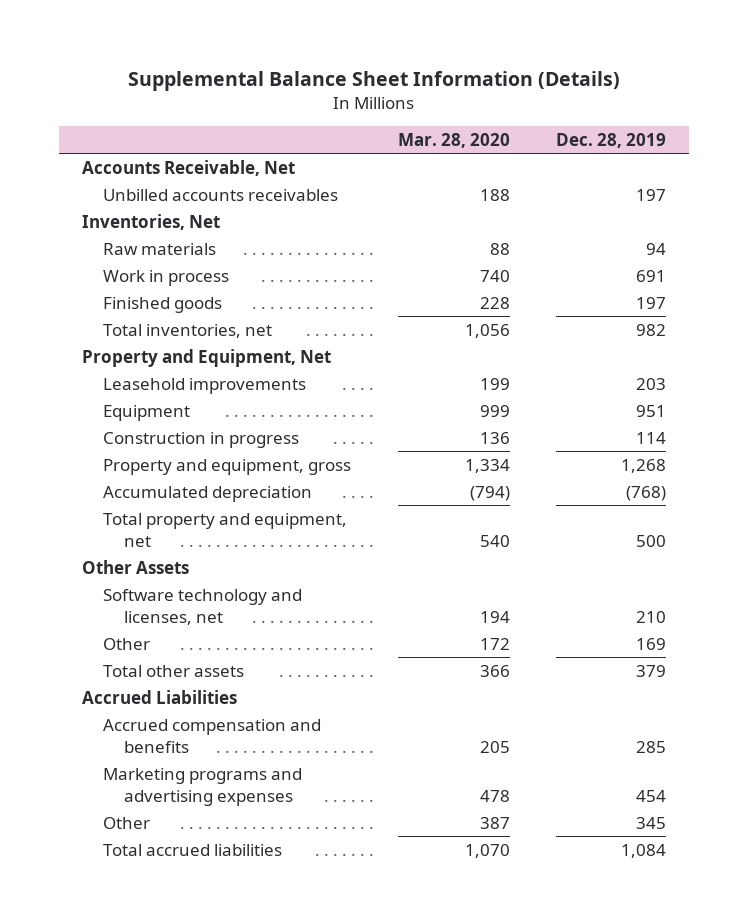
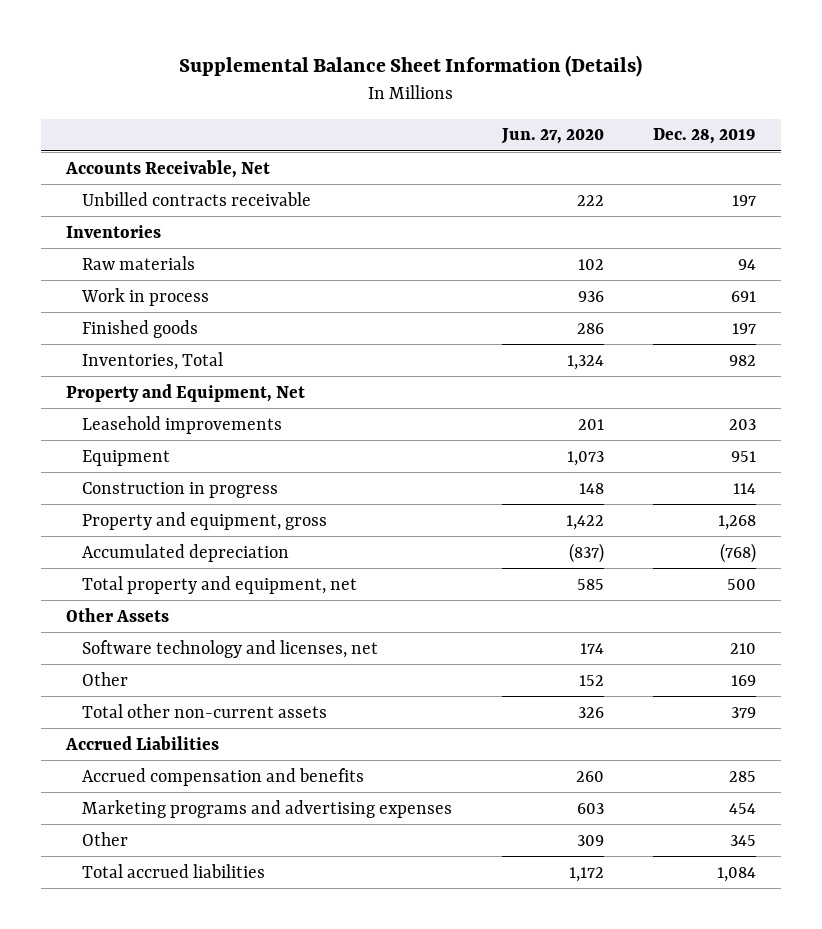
- | Mar. 28, 2020 | Dec. 28, 2019
+ | Jun. 27, 2020 | Dec. 28, 2019
- Unbilled accounts receivables | 188 | 197
- Inventories, Net
+ Unbilled contracts receivable | 222 | 197
+ Inventories
- Total inventories, net | 1,056 | 982
+ Inventories, Total | 1,324 | 982
- Total other assets | 366 | 379
+ Total other non-current assets | 326 | 379

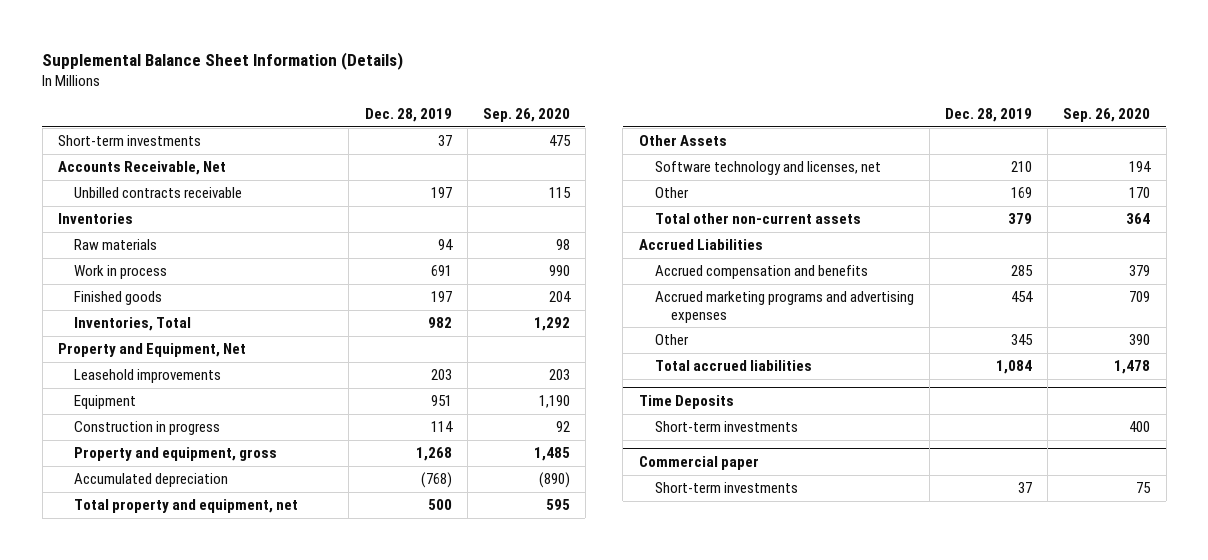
- | Jun. 27, 2020 | Dec. 28, 2019
+ | Dec. 28, 2019 | Sep. 26, 2020
+ Short-term investments | 37 | 475
- Marketing programs and advertising expenses | 603 | 454
+ Accrued marketing programs and advertising expenses | 454 | 709
+ Time Deposits
+ Short-term investments | | 400
+ Commercial paper
+ Short-term investments | 37 | 75

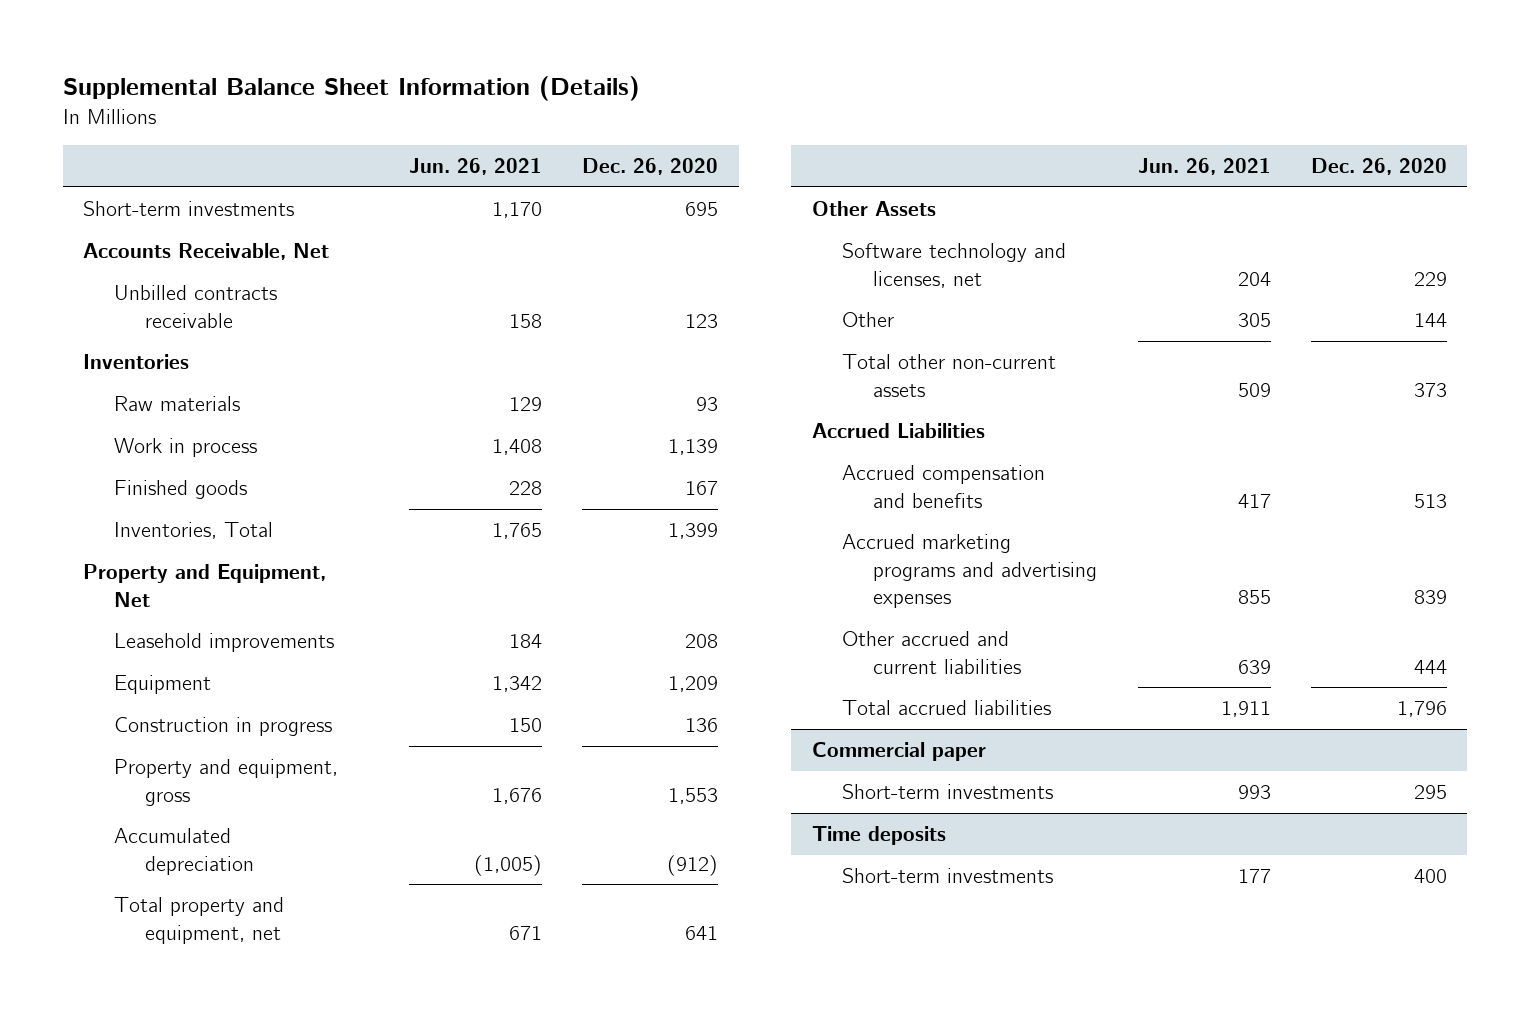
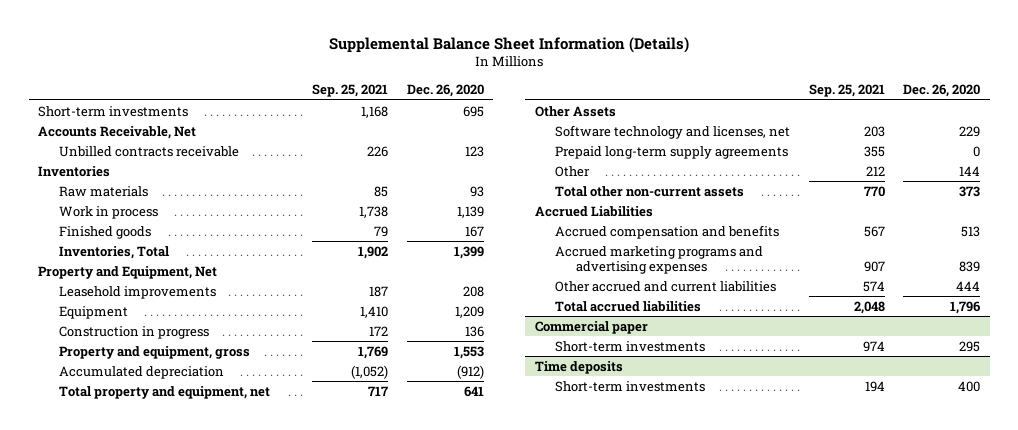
- | Jun. 26, 2021 | Dec. 26, 2020
+ | Sep. 25, 2021 | Dec. 26, 2020
+ Prepaid long-term supply agreements | 355 | 0

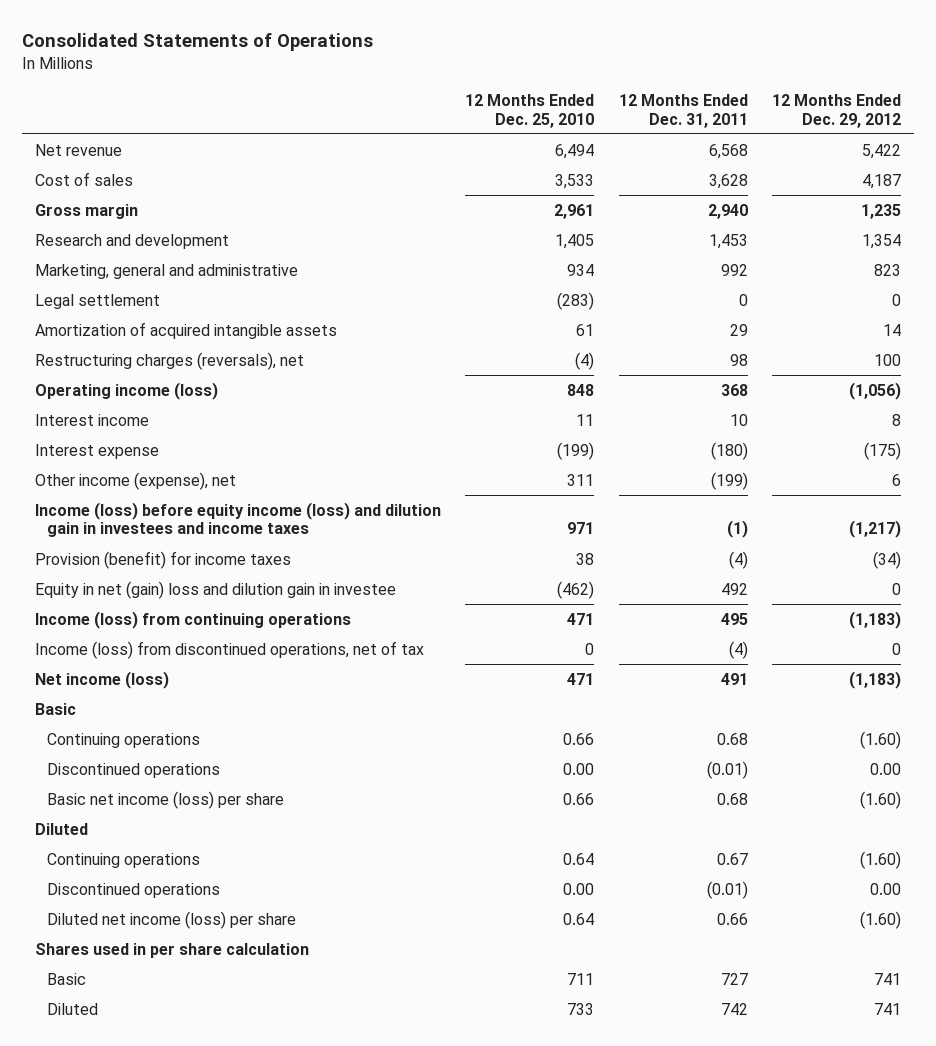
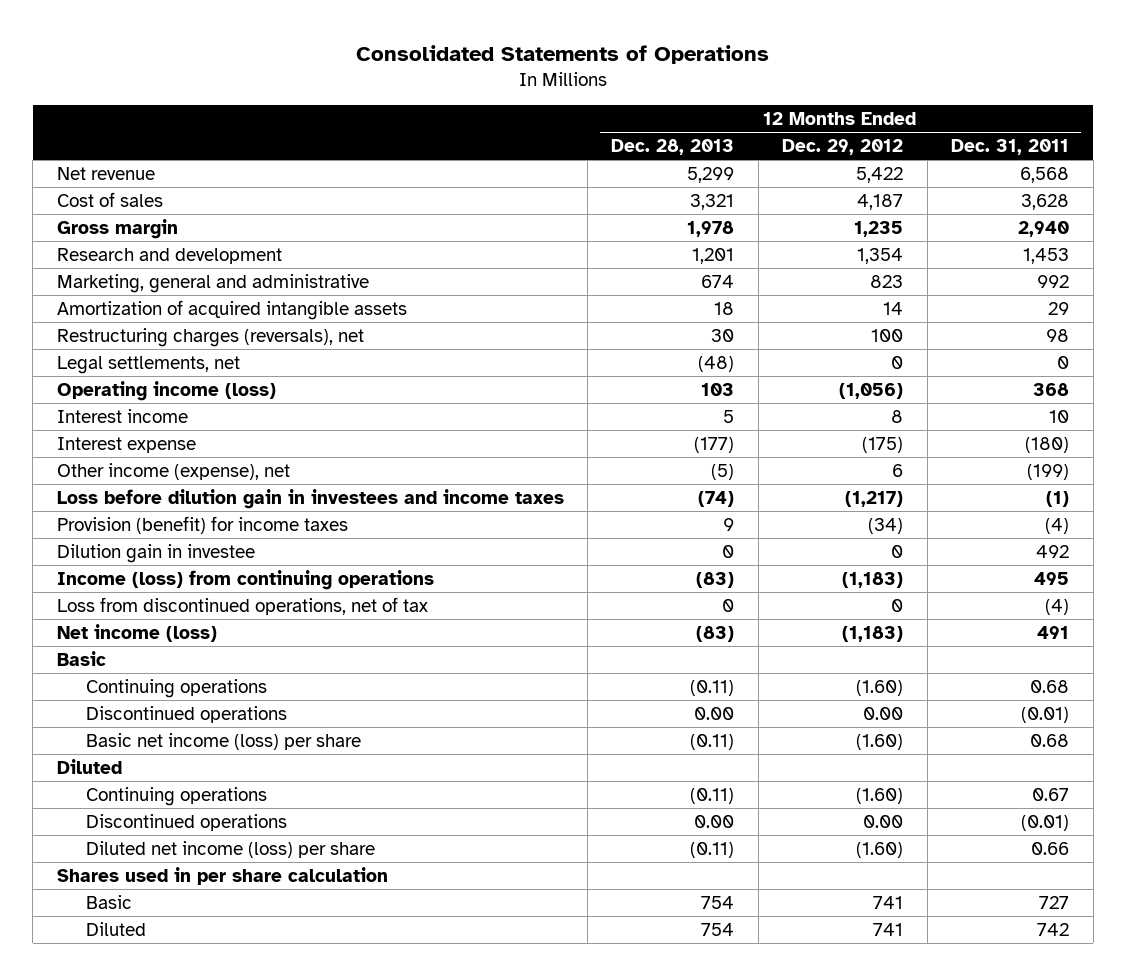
- | 12 Months Ended Dec. 25, 2010 | 12 Months Ended Dec. 31, 2011 | 12 Months Ended Dec. 29, 2012
+ | 12 Months Ended Dec. 28, 2013 | 12 Months Ended Dec. 29, 2012 | 12 Months Ended Dec. 31, 2011
- Legal settlement | (283) | 0 | 0
+ Legal settlements, net | (48) | 0 | 0
- Income (loss) before equity income (loss) and dilution gain in investees and income taxes | 971 | (1) | (1,217)
+ Loss before dilution gain in investees and income taxes | (74) | (1,217) | (1)
- Equity in net (gain) loss and dilution gain in investee | (462) | 492 | 0
+ Dilution gain in investee | 0 | 0 | 492
- Income (loss) from discontinued operations, net of tax | 0 | (4) | 0
+ Loss from discontinued operations, net of tax | 0 | 0 | (4)

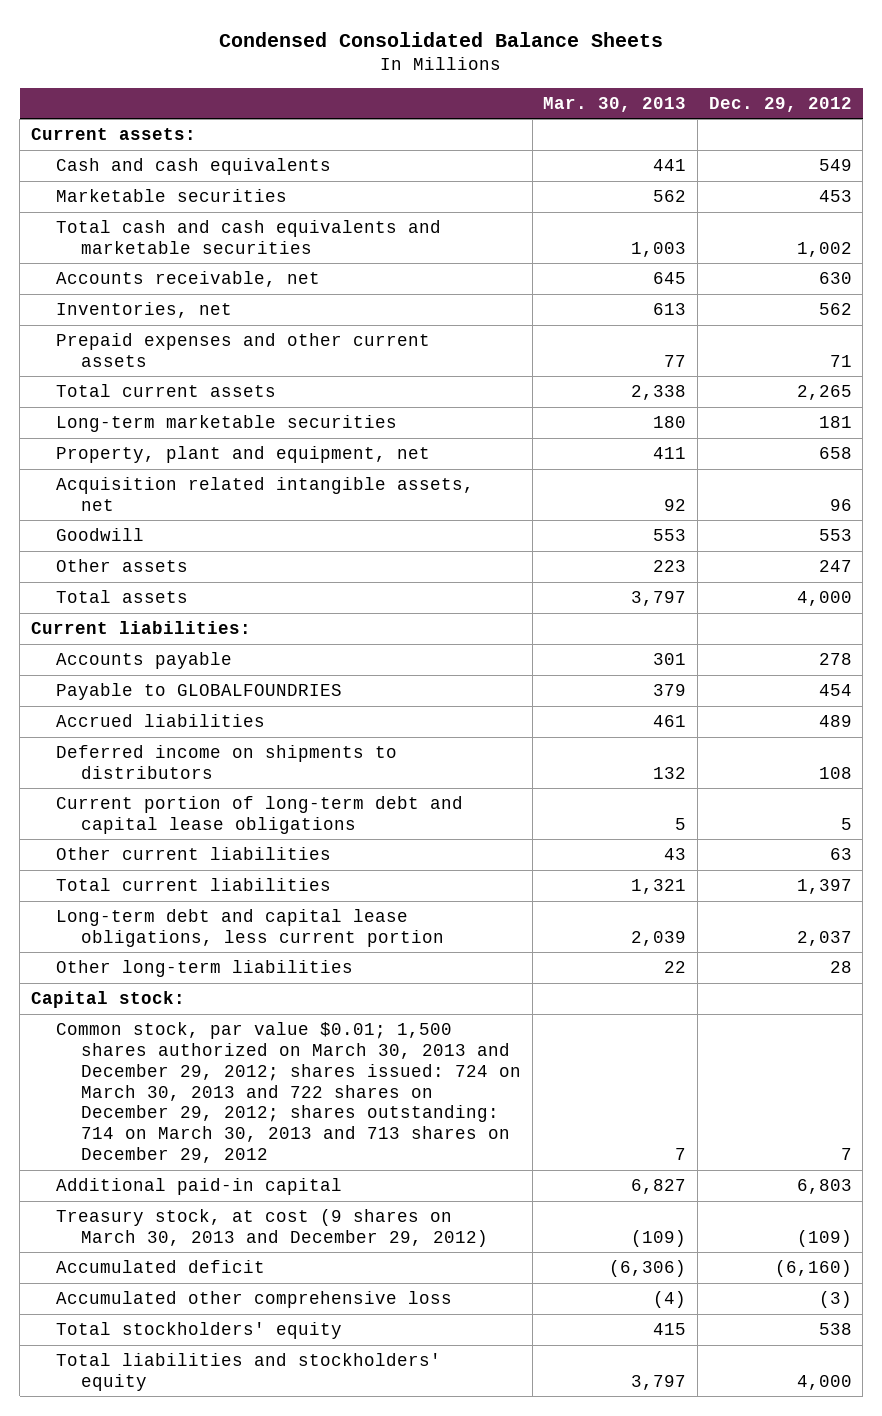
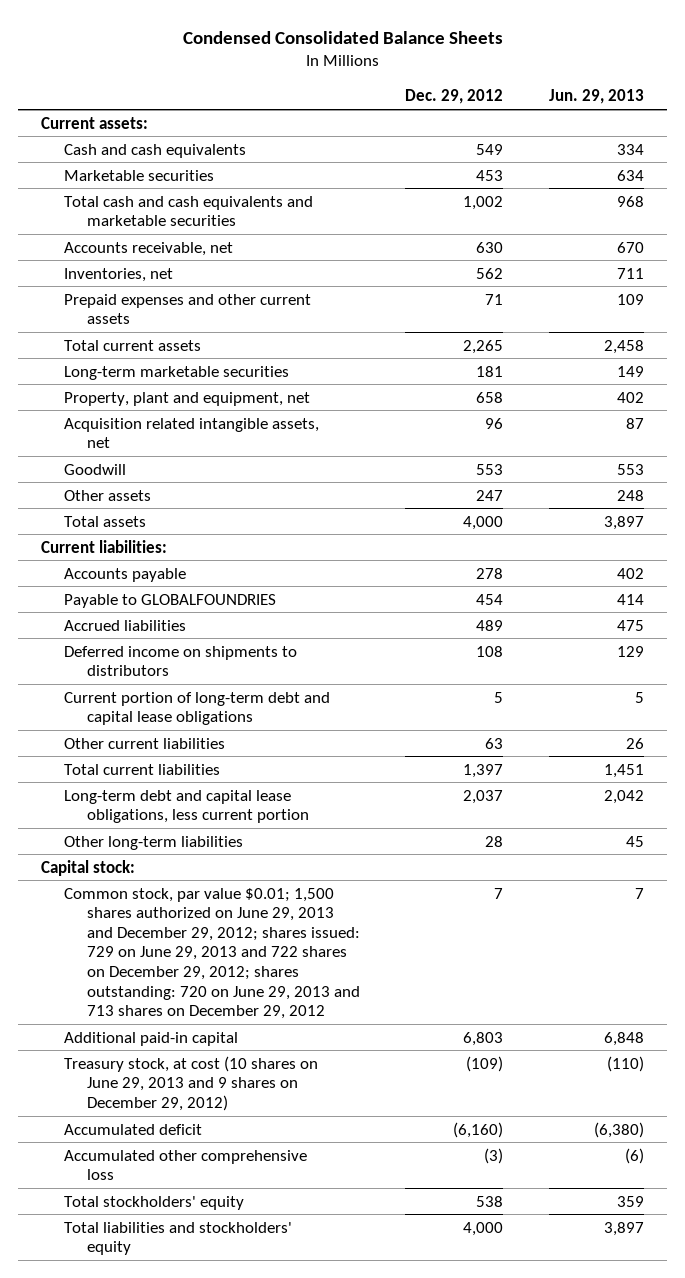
- | Mar. 30, 2013 | Dec. 29, 2012
+ | Dec. 29, 2012 | Jun. 29, 2013
- Common stock, par value $0.01; 1,500 shares authorized on March 30, 2013 and December 29, 2012; shares issued: 724 on March 30, 2013 and 722 shares on December 29, 2012; shares outstanding: 714 on March 30, 2013 and 713 shares on December 29, 2012 | 7 | 7
+ Common stock, par value $0.01; 1,500 shares authorized on June 29, 2013 and December 29, 2012; shares issued: 729 on June 29, 2013 and 722 shares on December 29, 2012; shares outstanding: 720 on June 29, 2013 and 713 shares on December 29, 2012 | 7 | 7
- Treasury stock, at cost (9 shares on March 30, 2013 and December 29, 2012) | (109) | (109)
+ Treasury stock, at cost (10 shares on June 29, 2013 and 9 shares on December 29, 2012) | (109) | (110)

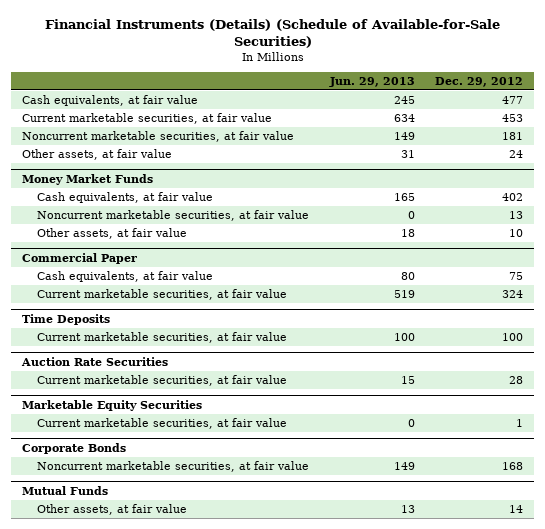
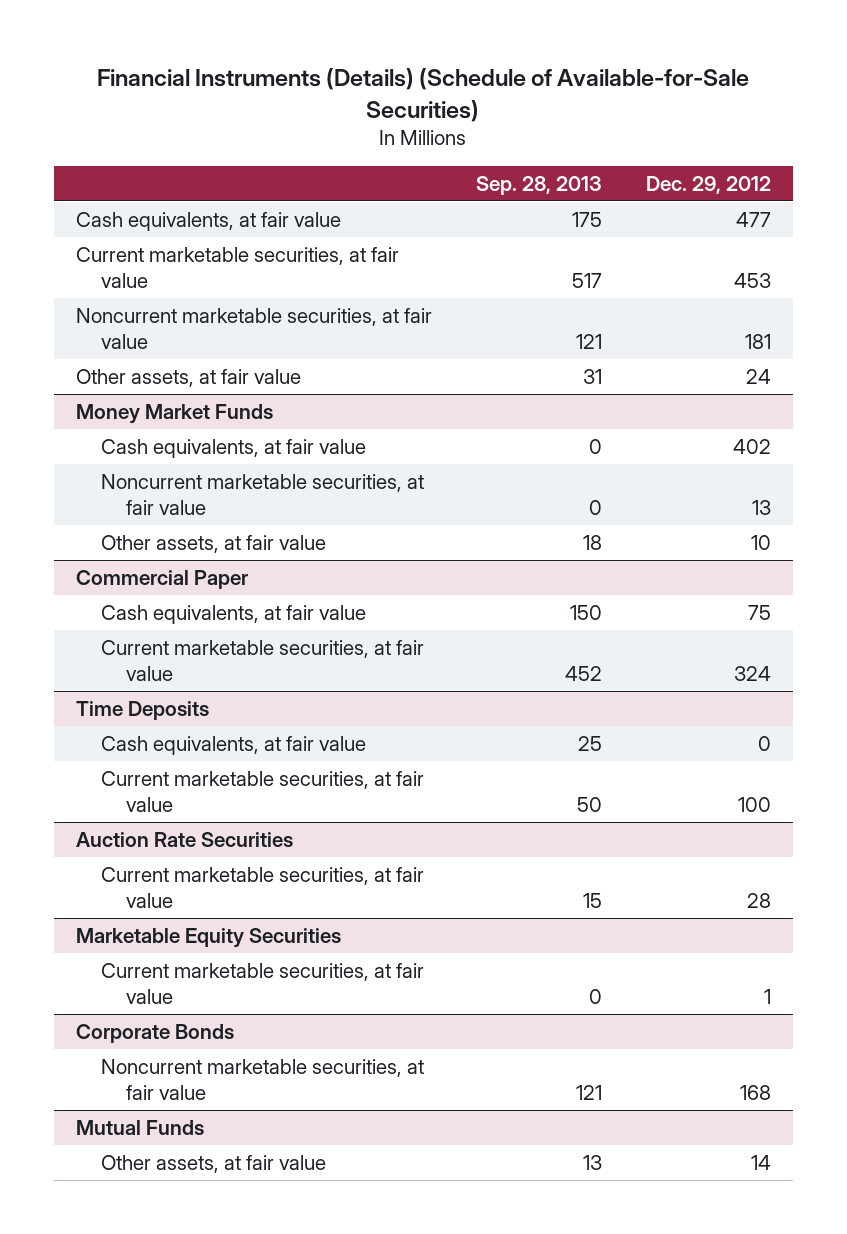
- | Jun. 29, 2013 | Dec. 29, 2012
+ | Sep. 28, 2013 | Dec. 29, 2012
@ Time Deposits
+ Cash equivalents, at fair value | 25 | 0

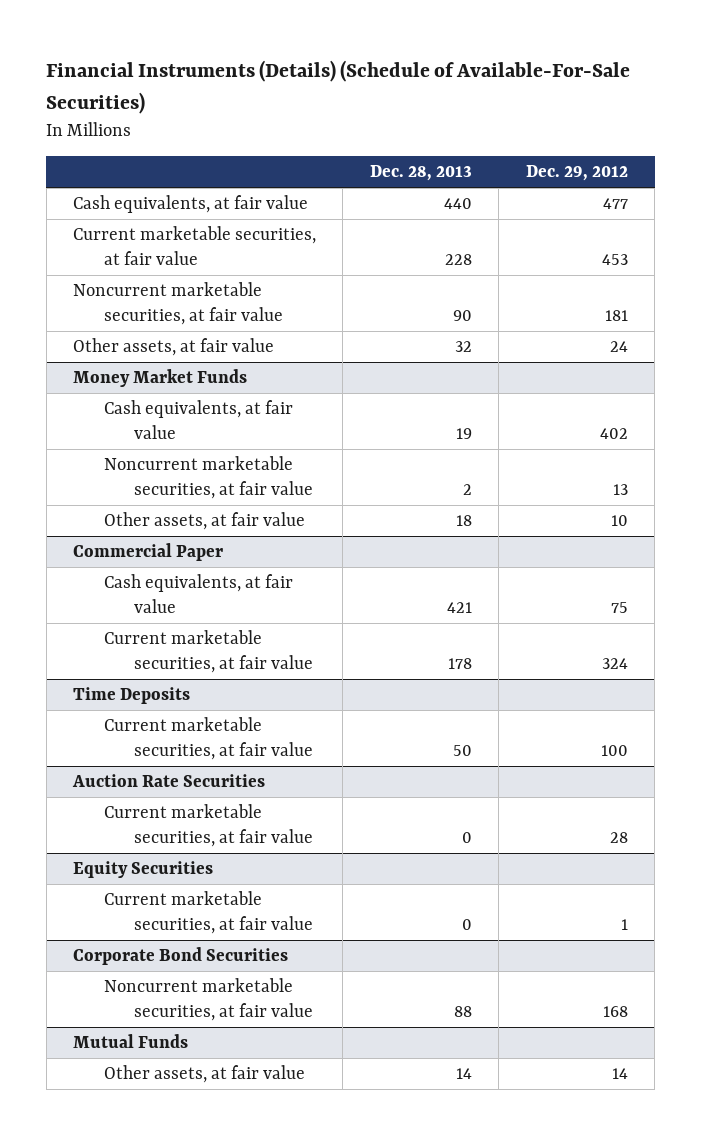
- Financial Instruments (Details) (Schedule of Available-for-Sale Securities)
+ Financial Instruments (Details) (Schedule of Available-For-Sale Securities)
- | Sep. 28, 2013 | Dec. 29, 2012
+ | Dec. 28, 2013 | Dec. 29, 2012
@ Time Deposits
- Cash equivalents, at fair value | 25 | 0
- Marketable Equity Securities
+ Equity Securities
- Corporate Bonds
+ Corporate Bond Securities

